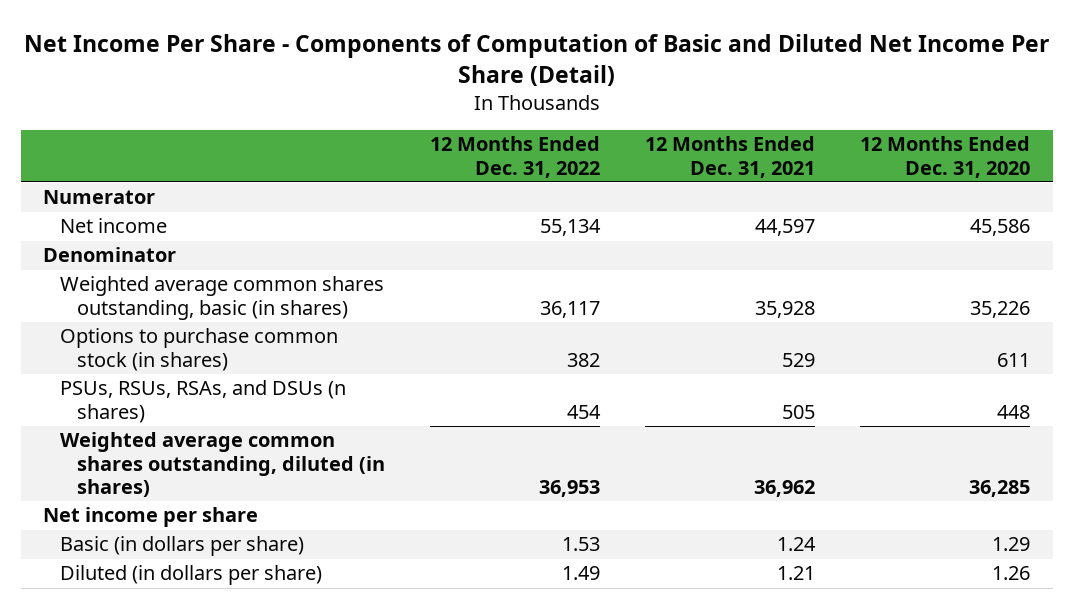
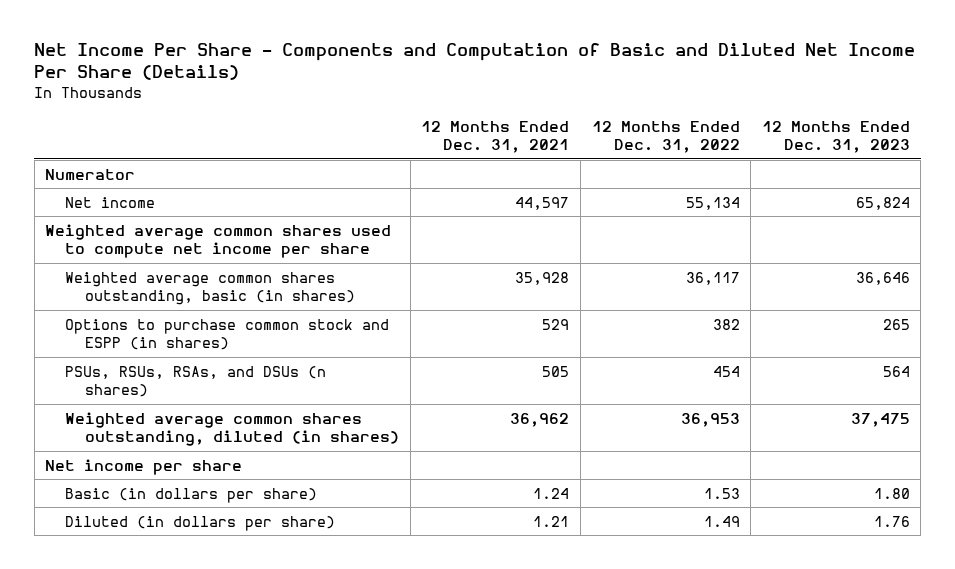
- Net Income Per Share - Components of Computation of Basic and Diluted Net Income Per Share (Detail)
+ Net Income Per Share - Components and Computation of Basic and Diluted Net Income Per Share (Details)
- | 12 Months Ended Dec. 31, 2022 | 12 Months Ended Dec. 31, 2021 | 12 Months Ended Dec. 31, 2020
+ | 12 Months Ended Dec. 31, 2021 | 12 Months Ended Dec. 31, 2022 | 12 Months Ended Dec. 31, 2023
- Denominator
+ Weighted average common shares used to compute net income per share
- Options to purchase common stock (in shares) | 382 | 529 | 611
+ Options to purchase common stock and ESPP (in shares) | 529 | 382 | 265

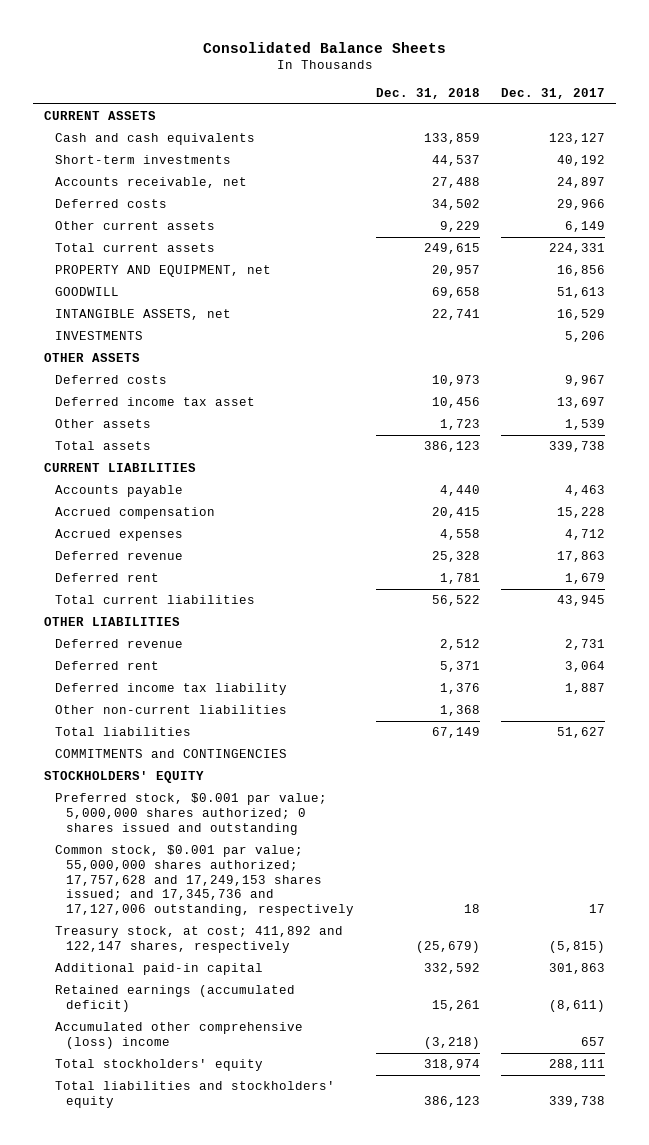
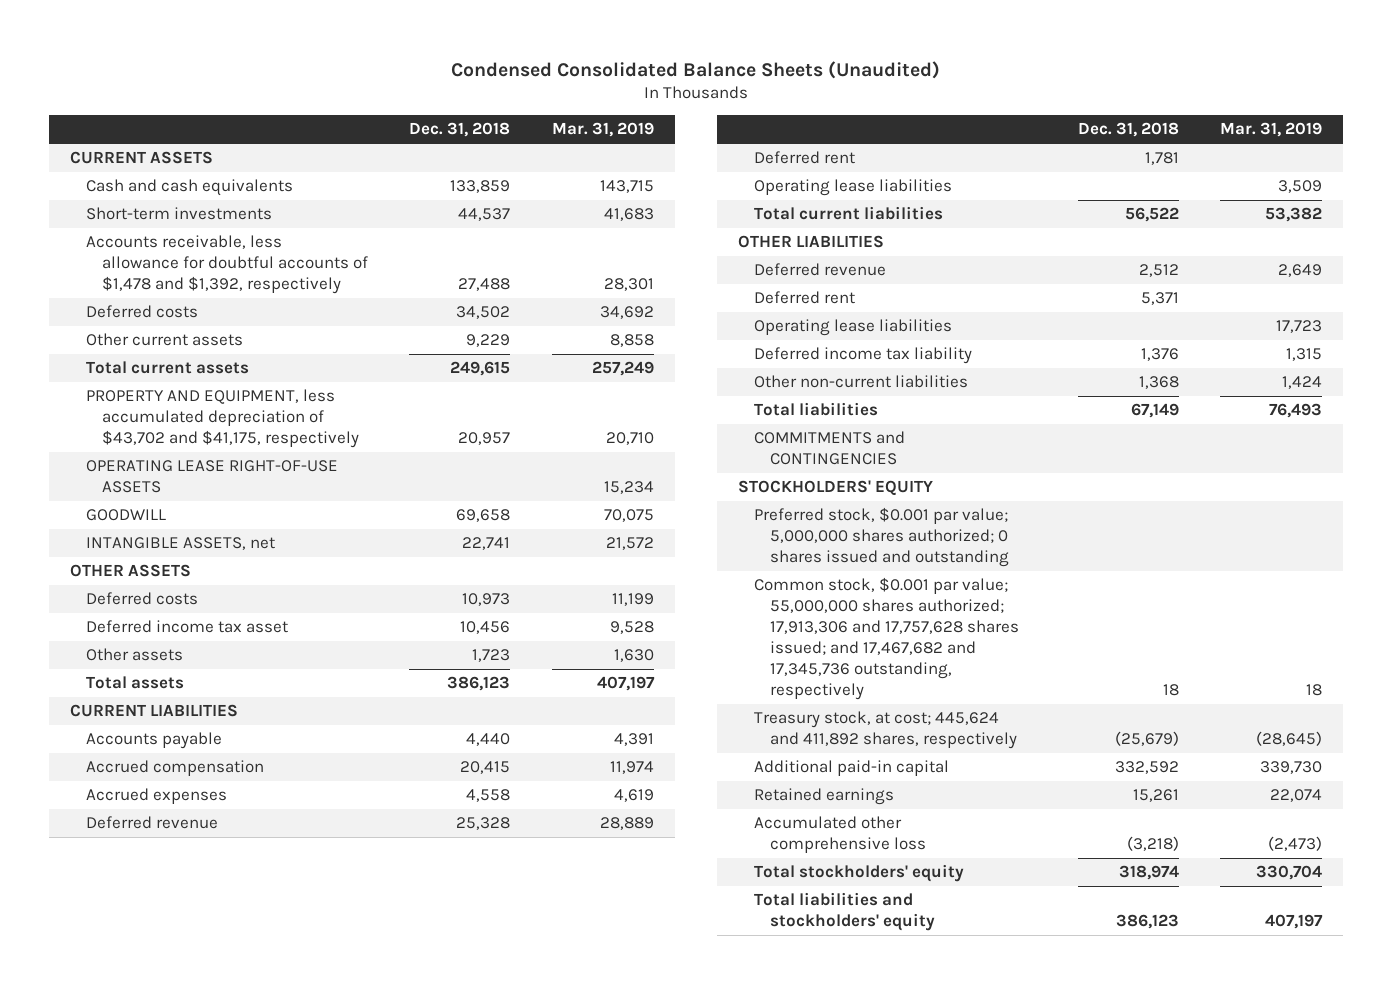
- Consolidated Balance Sheets
+ Condensed Consolidated Balance Sheets (Unaudited)
- | Dec. 31, 2018 | Dec. 31, 2017
+ | Dec. 31, 2018 | Mar. 31, 2019
- Accounts receivable, net | 27,488 | 24,897
+ Accounts receivable, less allowance for doubtful accounts of $1,478 and $1,392, respectively | 27,488 | 28,301
- PROPERTY AND EQUIPMENT, net | 20,957 | 16,856
+ PROPERTY AND EQUIPMENT, less accumulated depreciation of $43,702 and $41,175, respectively | 20,957 | 20,710
+ OPERATING LEASE RIGHT-OF-USE ASSETS | | 15,234
- INVESTMENTS | | 5,206
+ Operating lease liabilities | | 3,509
+ Operating lease liabilities | | 17,723
- Common stock, $0.001 par value; 55,000,000 shares authorized; 17,757,628 and 17,249,153 shares issued; and 17,345,736 and 17,127,006 outstanding, respectively | 18 | 17
- Treasury stock, at cost; 411,892 and 122,147 shares, respectively | (25,679) | (5,815)
+ Common stock, $0.001 par value; 55,000,000 shares authorized; 17,913,306 and 17,757,628 shares issued; and 17,467,682 and 17,345,736 outstanding, respectively | 18 | 18
+ Treasury stock, at cost; 445,624 and 411,892 shares, respectively | (25,679) | (28,645)
- Retained earnings (accumulated deficit) | 15,261 | (8,611)
- Accumulated other comprehensive (loss) income | (3,218) | 657
+ Retained earnings | 15,261 | 22,074
+ Accumulated other comprehensive loss | (3,218) | (2,473)

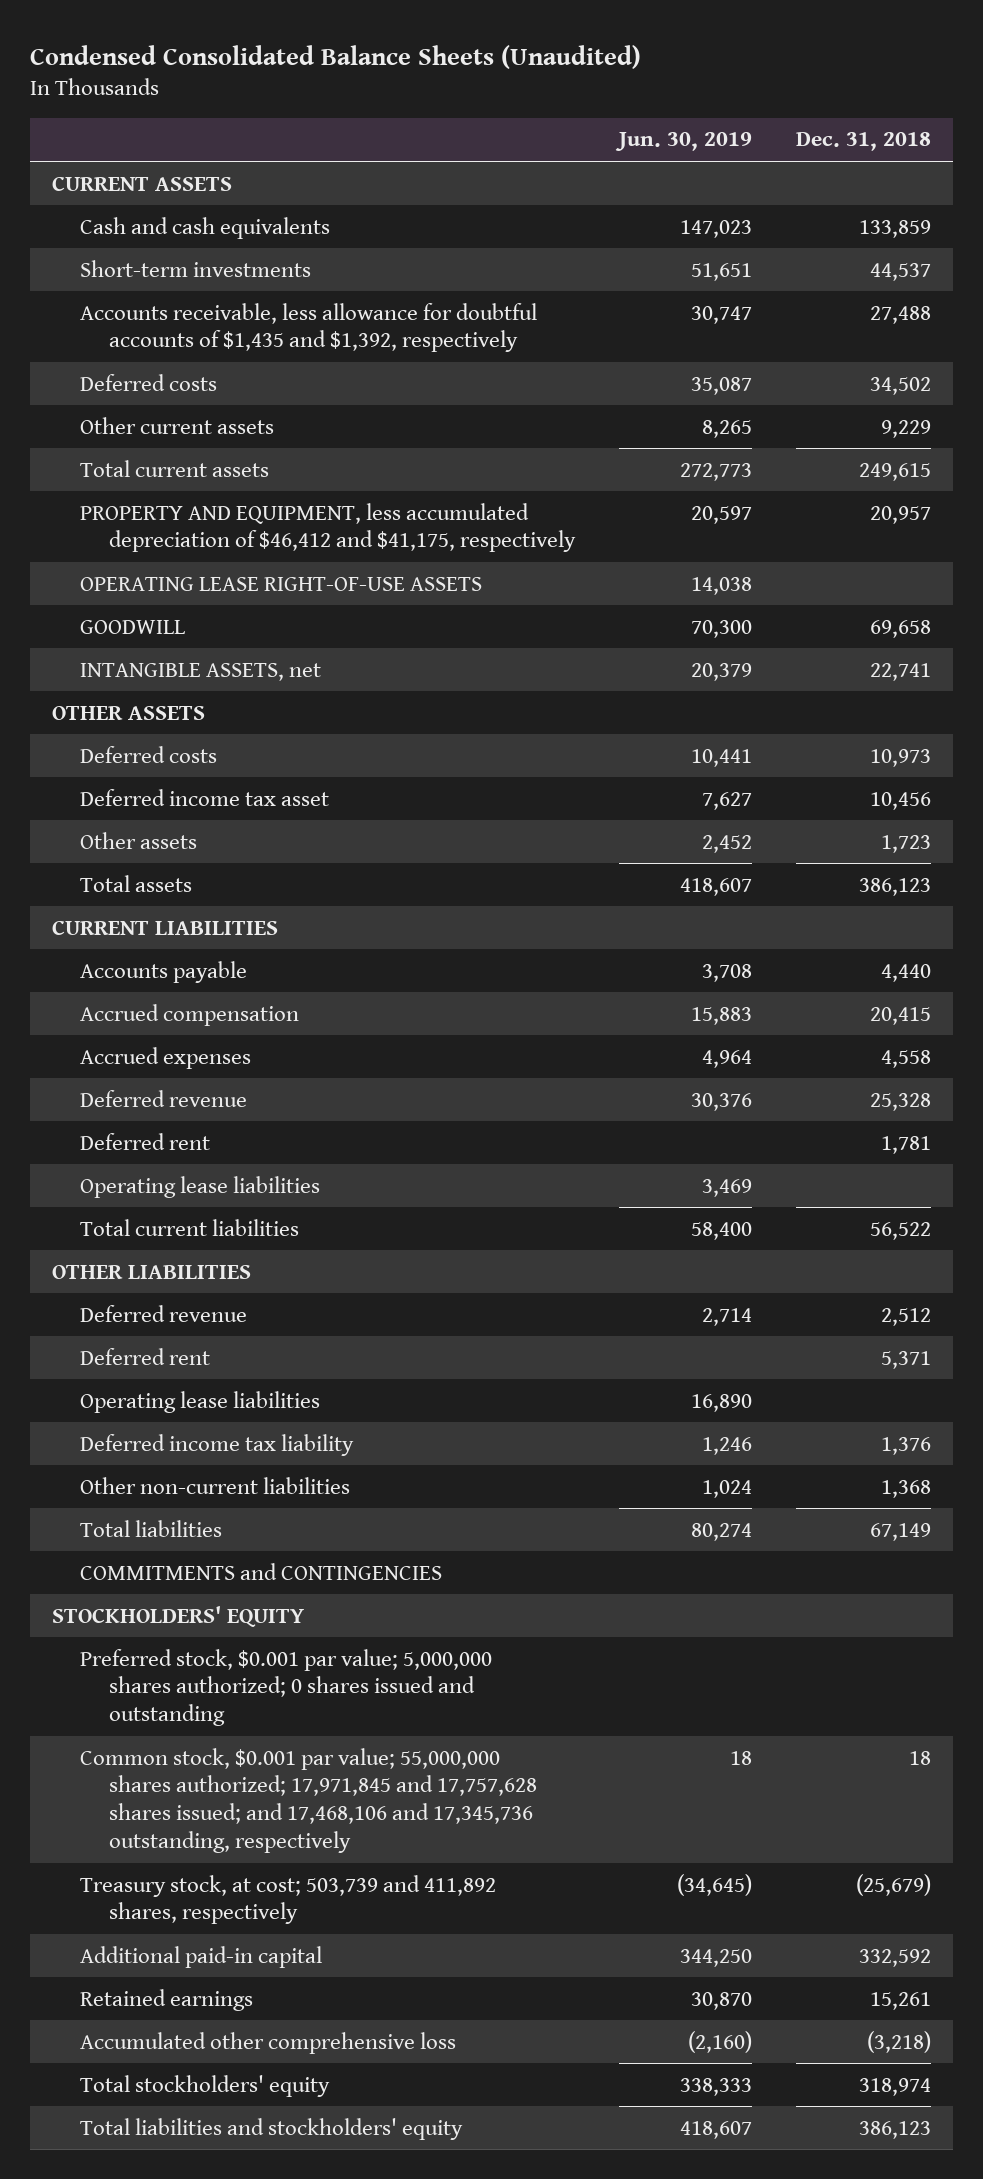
- | Dec. 31, 2018 | Mar. 31, 2019
+ | Jun. 30, 2019 | Dec. 31, 2018
- Accounts receivable, less allowance for doubtful accounts of $1,478 and $1,392, respectively | 27,488 | 28,301
+ Accounts receivable, less allowance for doubtful accounts of $1,435 and $1,392, respectively | 30,747 | 27,488
- PROPERTY AND EQUIPMENT, less accumulated depreciation of $43,702 and $41,175, respectively | 20,957 | 20,710
+ PROPERTY AND EQUIPMENT, less accumulated depreciation of $46,412 and $41,175, respectively | 20,597 | 20,957
- Common stock, $0.001 par value; 55,000,000 shares authorized; 17,913,306 and 17,757,628 shares issued; and 17,467,682 and 17,345,736 outstanding, respectively | 18 | 18
- Treasury stock, at cost; 445,624 and 411,892 shares, respectively | (25,679) | (28,645)
+ Common stock, $0.001 par value; 55,000,000 shares authorized; 17,971,845 and 17,757,628 shares issued; and 17,468,106 and 17,345,736 outstanding, respectively | 18 | 18
+ Treasury stock, at cost; 503,739 and 411,892 shares, respectively | (34,645) | (25,679)

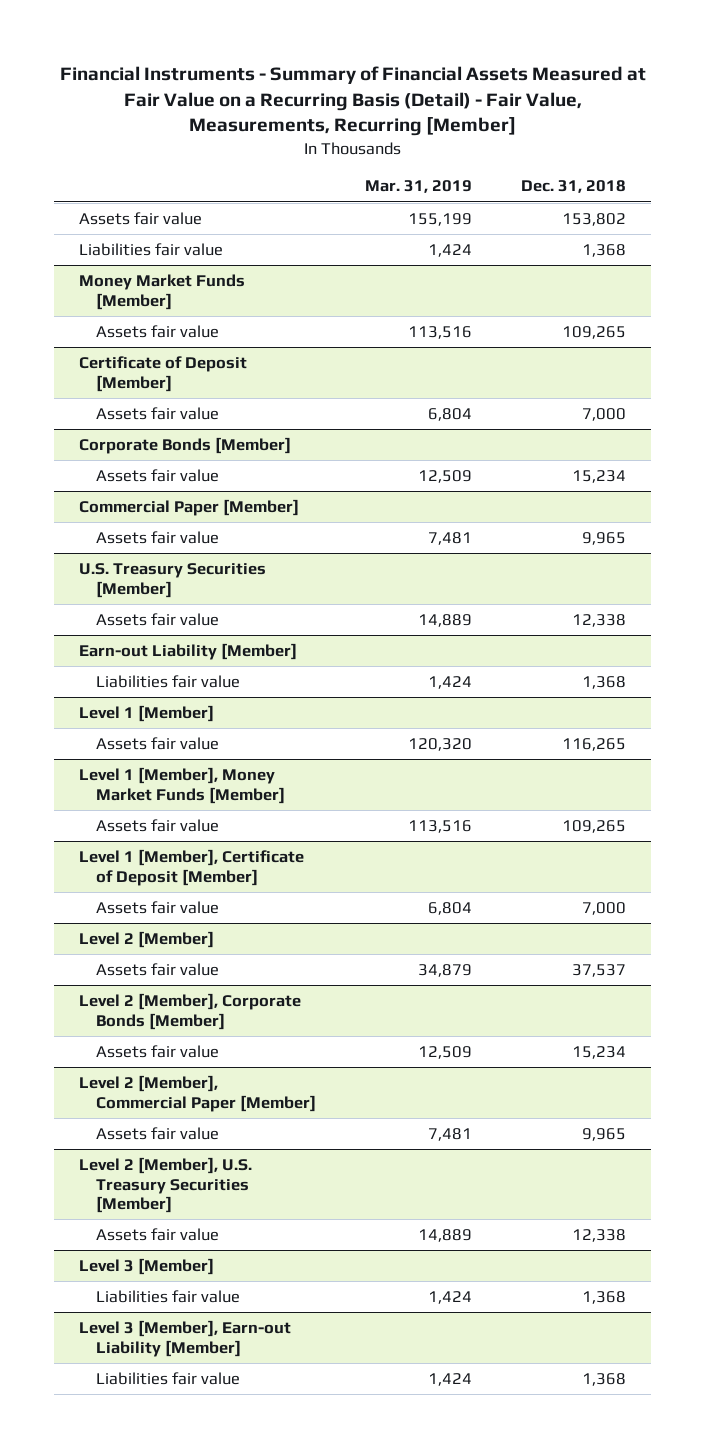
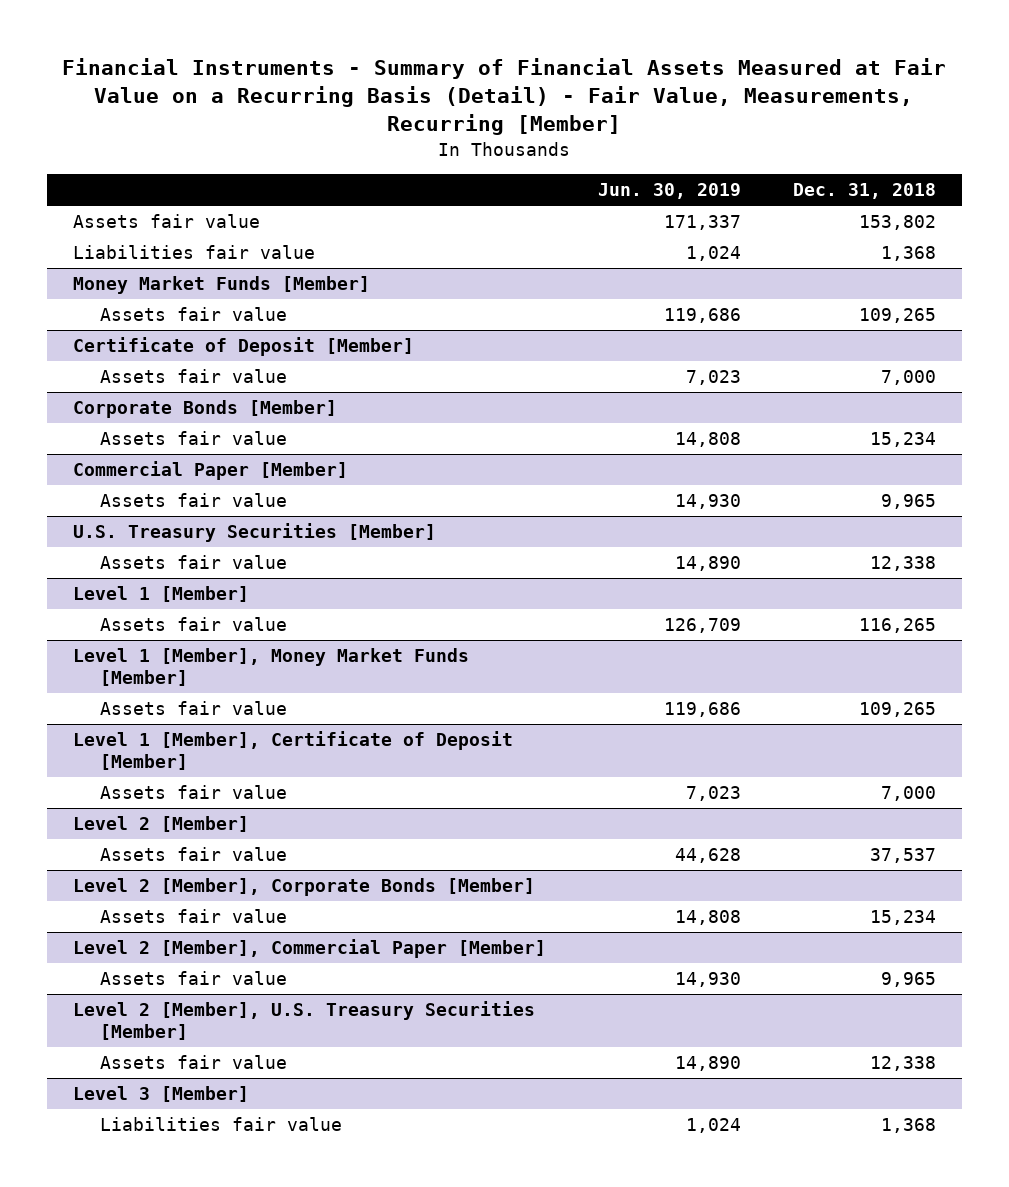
- | Mar. 31, 2019 | Dec. 31, 2018
+ | Jun. 30, 2019 | Dec. 31, 2018
- Earn-out Liability [Member]
- Liabilities fair value | 1,424 | 1,368
- Level 3 [Member], Earn-out Liability [Member]
- Liabilities fair value | 1,424 | 1,368

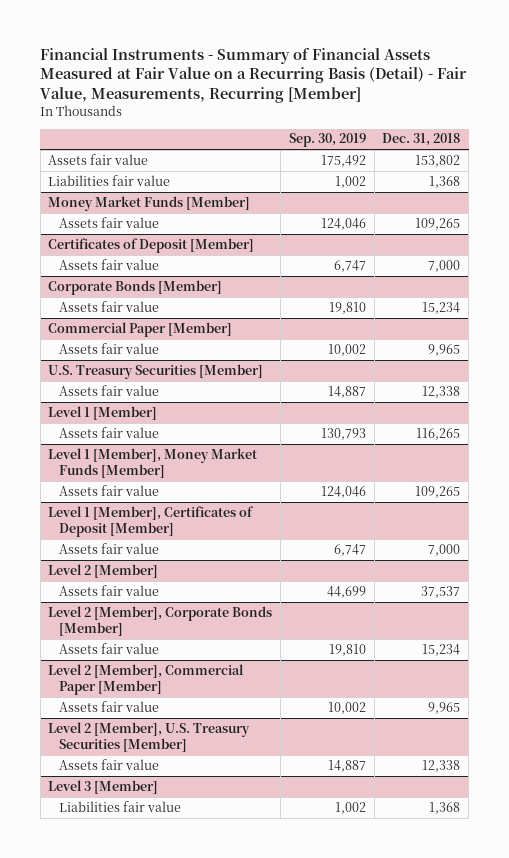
- | Jun. 30, 2019 | Dec. 31, 2018
+ | Sep. 30, 2019 | Dec. 31, 2018
- Certificate of Deposit [Member]
+ Certificates of Deposit [Member]
- Level 1 [Member], Certificate of Deposit [Member]
+ Level 1 [Member], Certificates of Deposit [Member]

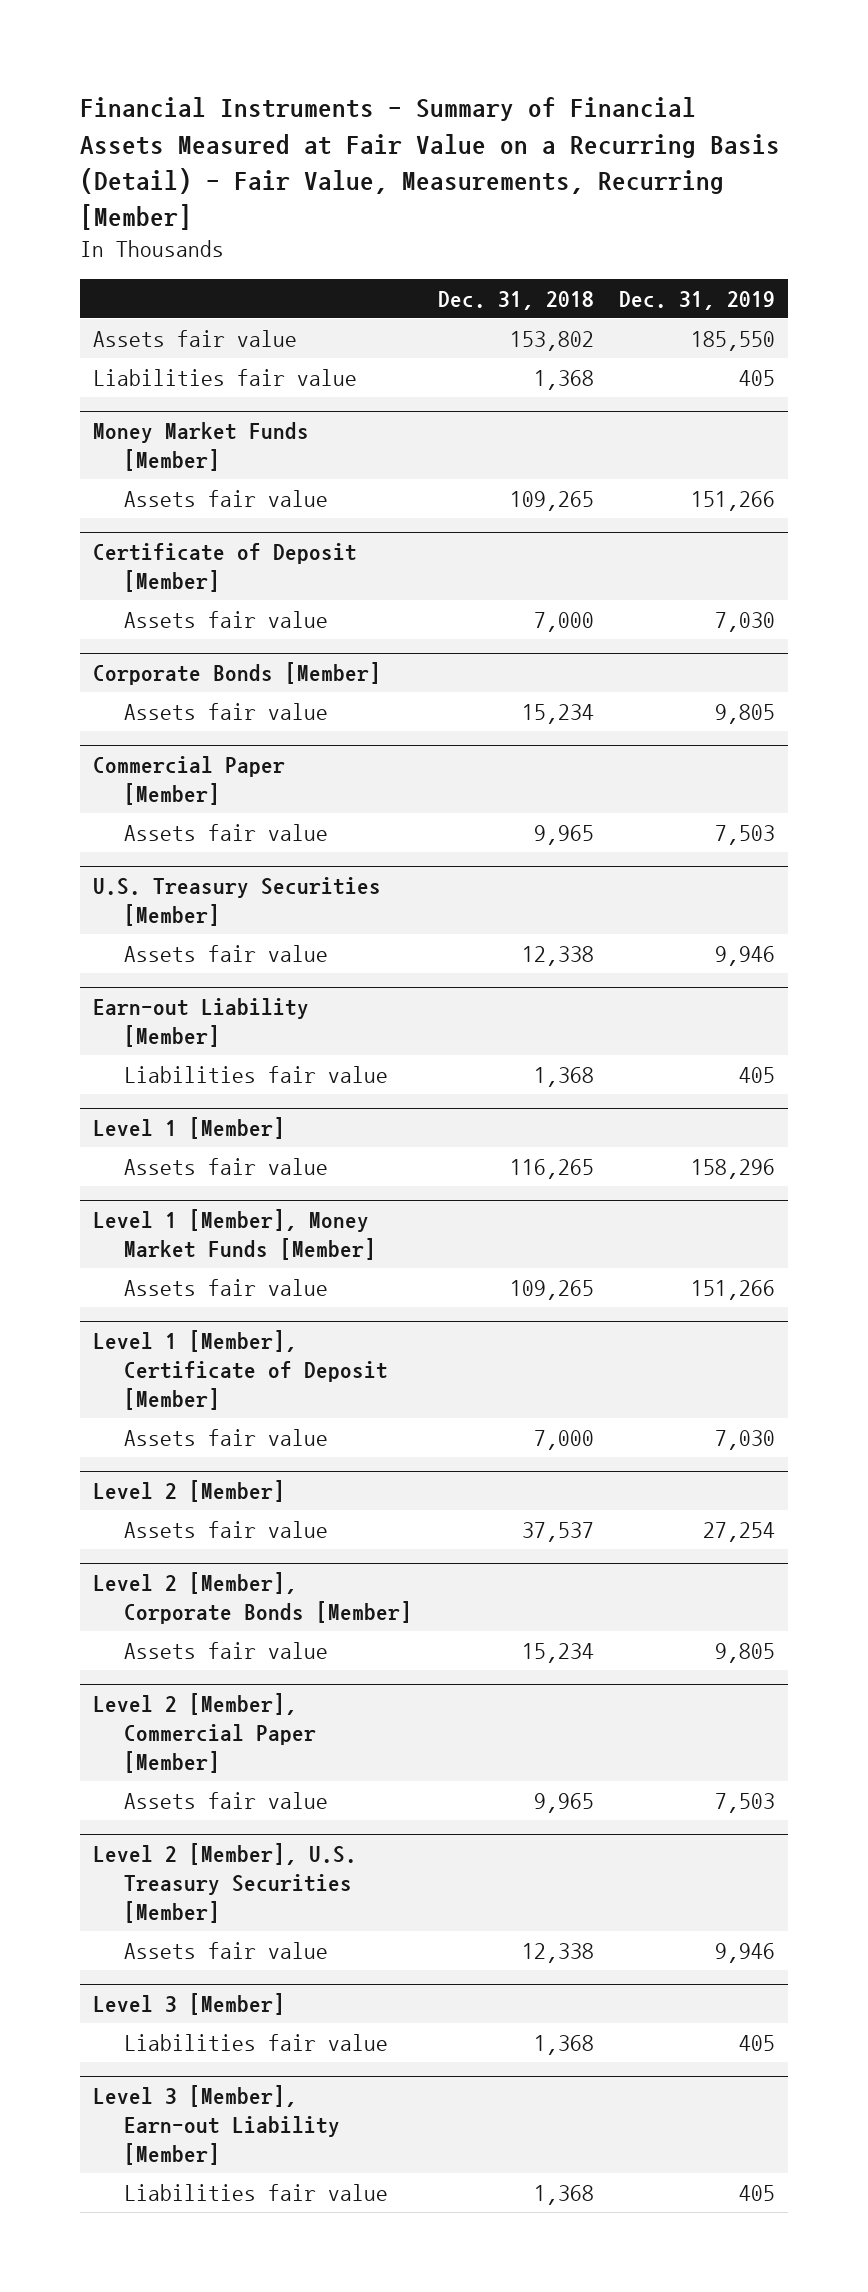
- | Sep. 30, 2019 | Dec. 31, 2018
+ | Dec. 31, 2018 | Dec. 31, 2019
- Certificates of Deposit [Member]
+ Certificate of Deposit [Member]
+ Earn-out Liability [Member]
+ Liabilities fair value | 1,368 | 405
- Level 1 [Member], Certificates of Deposit [Member]
+ Level 1 [Member], Certificate of Deposit [Member]
+ Level 3 [Member], Earn-out Liability [Member]
+ Liabilities fair value | 1,368 | 405

